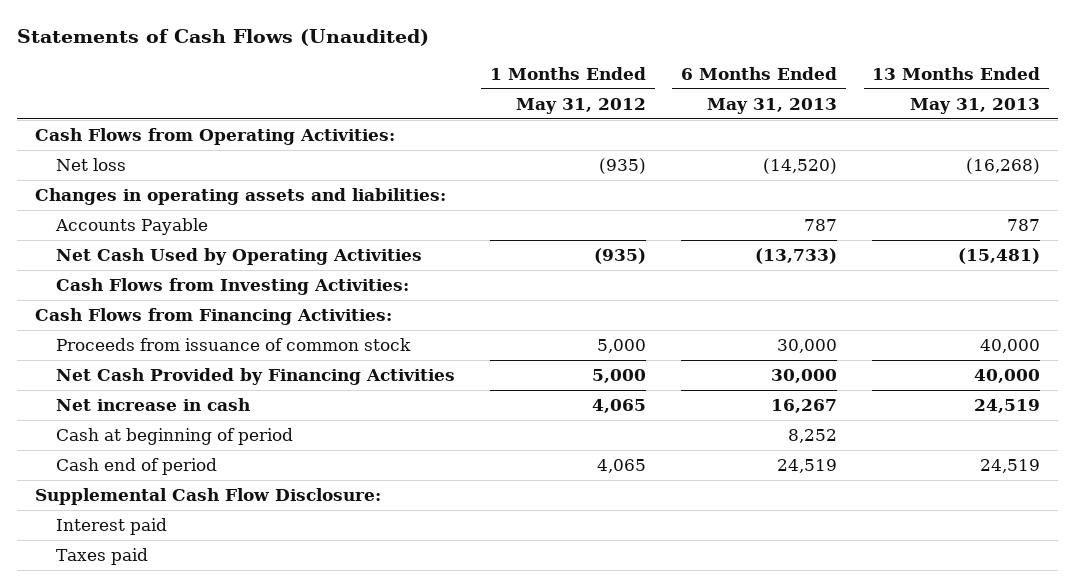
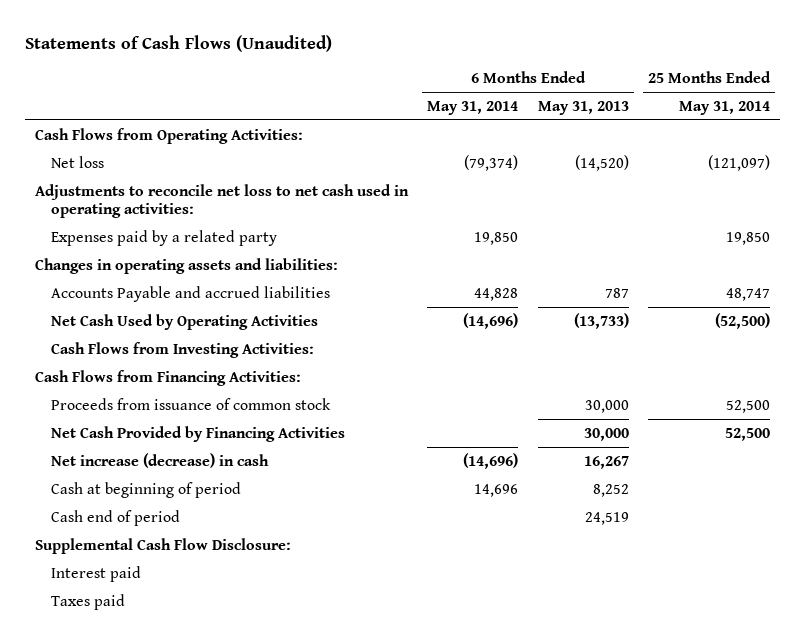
- | 1 Months Ended May 31, 2012 | 6 Months Ended May 31, 2013 | 13 Months Ended May 31, 2013
+ | 6 Months Ended May 31, 2014 | 6 Months Ended May 31, 2013 | 25 Months Ended May 31, 2014
+ Adjustments to reconcile net loss to net cash used in operating activities:
+ Expenses paid by a related party | 19,850 | | 19,850
- Accounts Payable | | 787 | 787
+ Accounts Payable and accrued liabilities | 44,828 | 787 | 48,747
- Net increase in cash | 4,065 | 16,267 | 24,519
+ Net increase (decrease) in cash | (14,696) | 16,267 |

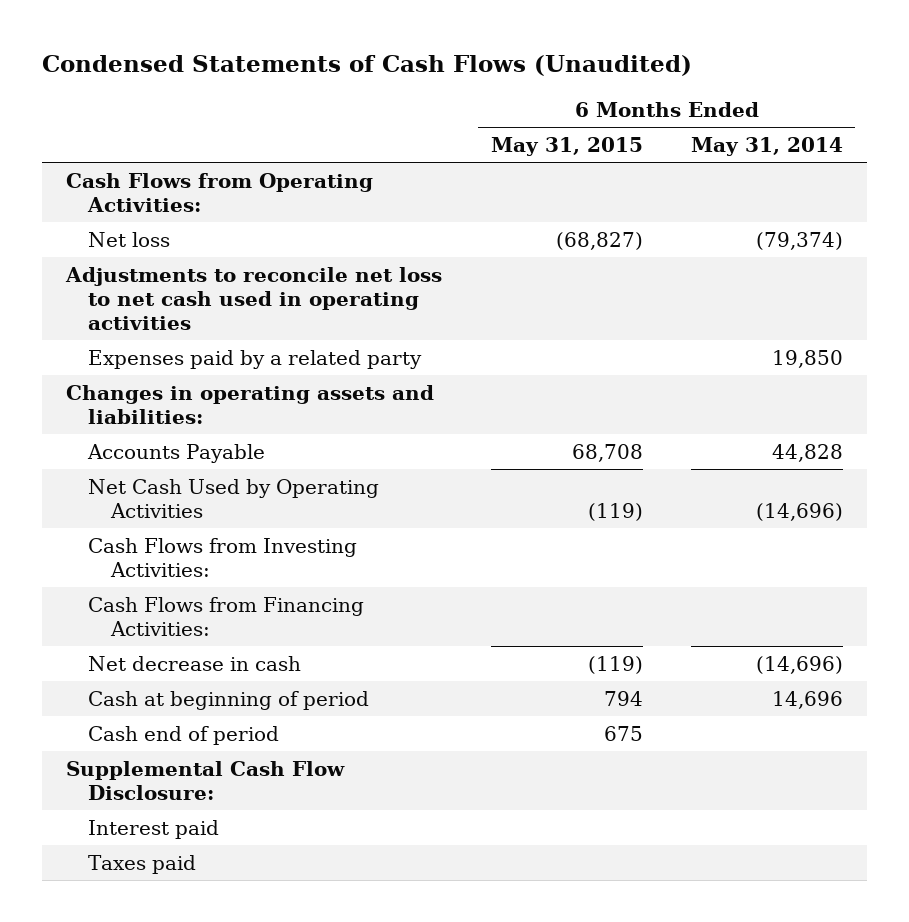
- Statements of Cash Flows (Unaudited)
+ Condensed Statements of Cash Flows (Unaudited)
- | 6 Months Ended May 31, 2014 | 6 Months Ended May 31, 2013 | 25 Months Ended May 31, 2014
+ | 6 Months Ended May 31, 2015 | 6 Months Ended May 31, 2014
- Adjustments to reconcile net loss to net cash used in operating activities:
+ Adjustments to reconcile net loss to net cash used in operating activities
- Accounts Payable and accrued liabilities | 44,828 | 787 | 48,747
+ Accounts Payable | 68,708 | 44,828
- Proceeds from issuance of common stock | | 30,000 | 52,500
- Net Cash Provided by Financing Activities | | 30,000 | 52,500
- Net increase (decrease) in cash | (14,696) | 16,267 |
+ Net decrease in cash | (119) | (14,696)

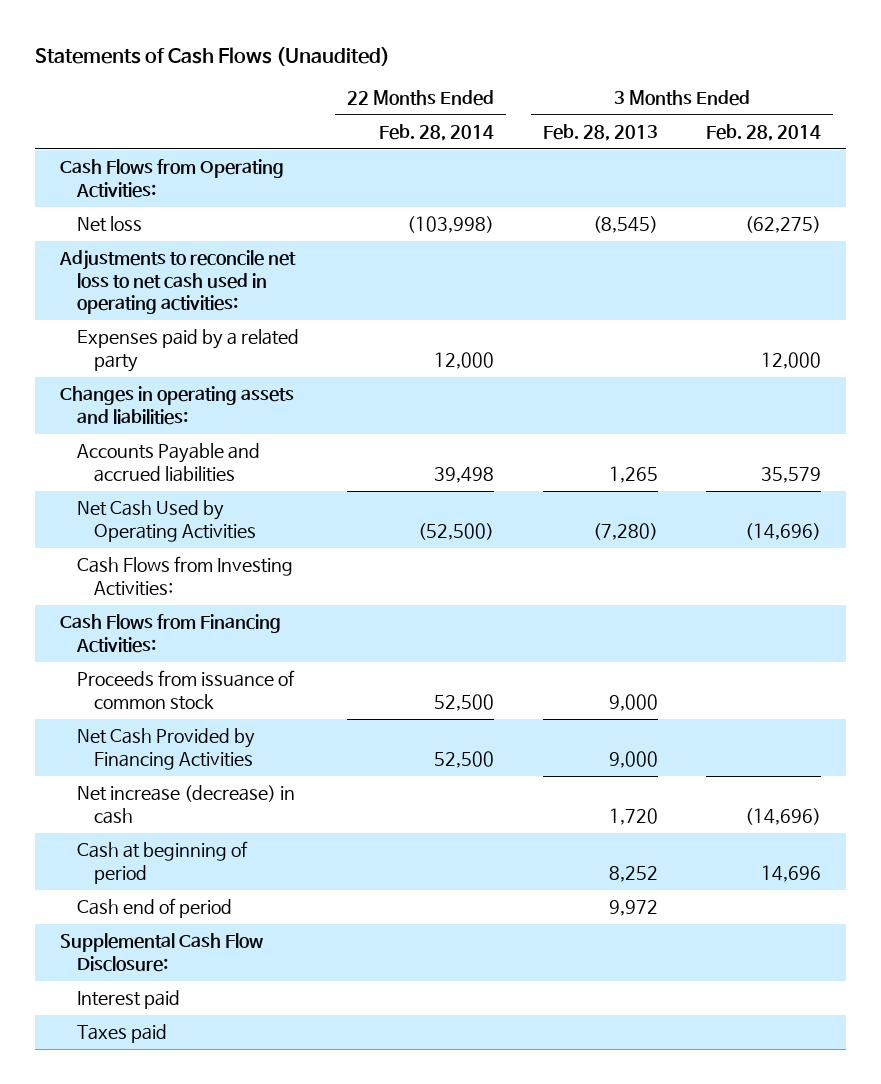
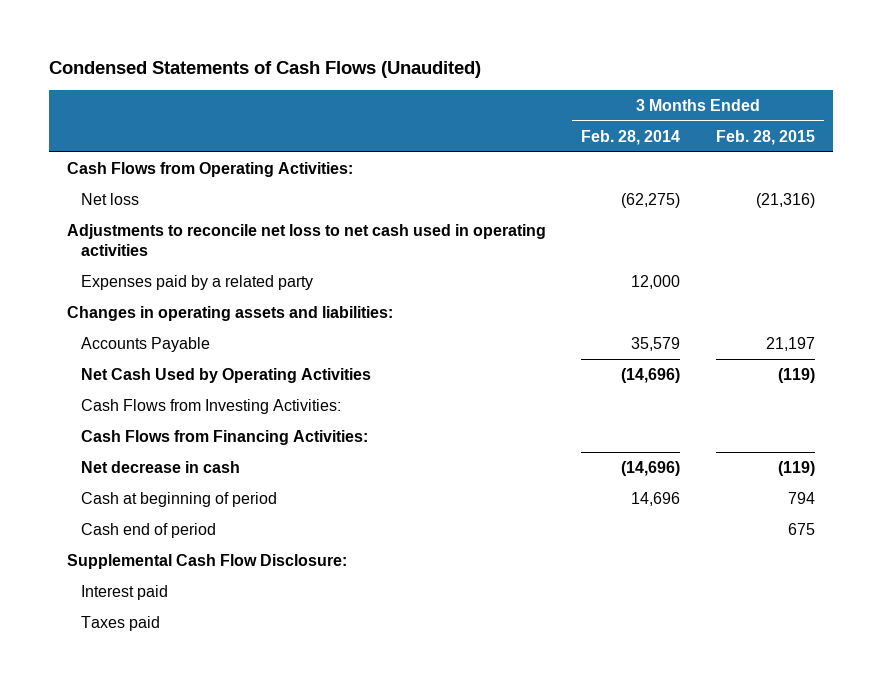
- Statements of Cash Flows (Unaudited)
+ Condensed Statements of Cash Flows (Unaudited)
- | 22 Months Ended Feb. 28, 2014 | 3 Months Ended Feb. 28, 2013 | 3 Months Ended Feb. 28, 2014
+ | 3 Months Ended Feb. 28, 2014 | 3 Months Ended Feb. 28, 2015
- Adjustments to reconcile net loss to net cash used in operating activities:
+ Adjustments to reconcile net loss to net cash used in operating activities
- Accounts Payable and accrued liabilities | 39,498 | 1,265 | 35,579
+ Accounts Payable | 35,579 | 21,197
- Proceeds from issuance of common stock | 52,500 | 9,000 |
- Net Cash Provided by Financing Activities | 52,500 | 9,000 |
- Net increase (decrease) in cash | | 1,720 | (14,696)
+ Net decrease in cash | (14,696) | (119)

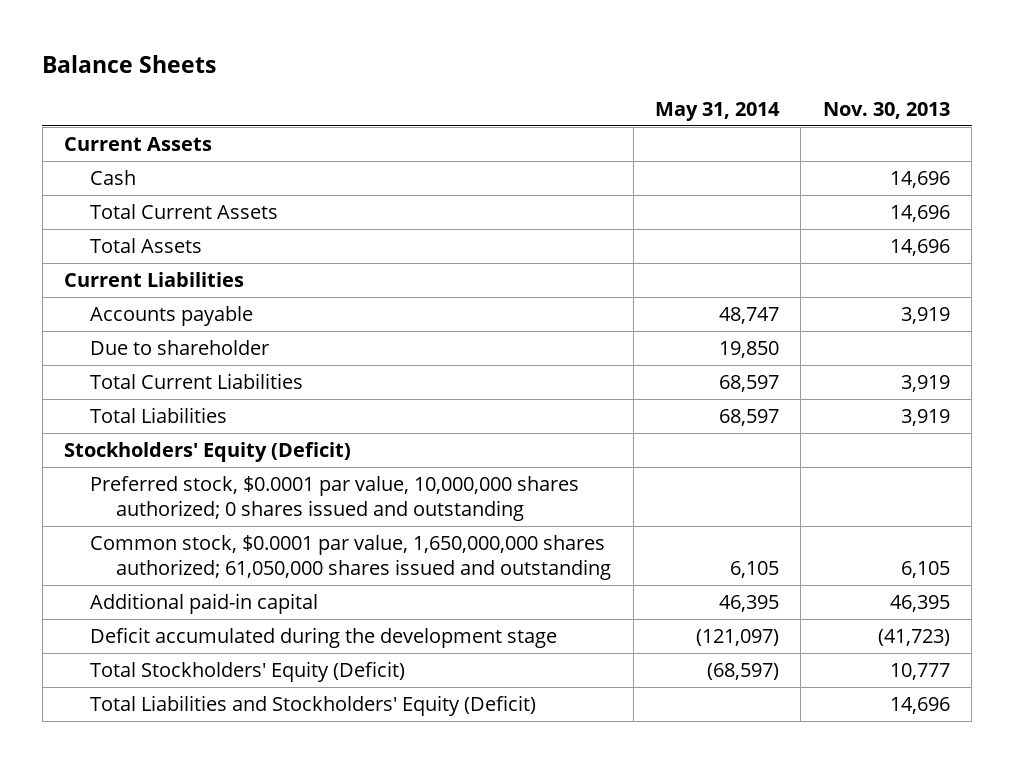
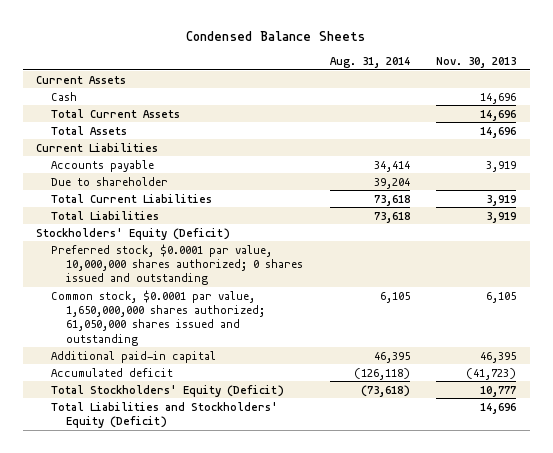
- Balance Sheets
+ Condensed Balance Sheets
- | May 31, 2014 | Nov. 30, 2013
+ | Aug. 31, 2014 | Nov. 30, 2013
- Deficit accumulated during the development stage | (121,097) | (41,723)
+ Accumulated deficit | (126,118) | (41,723)

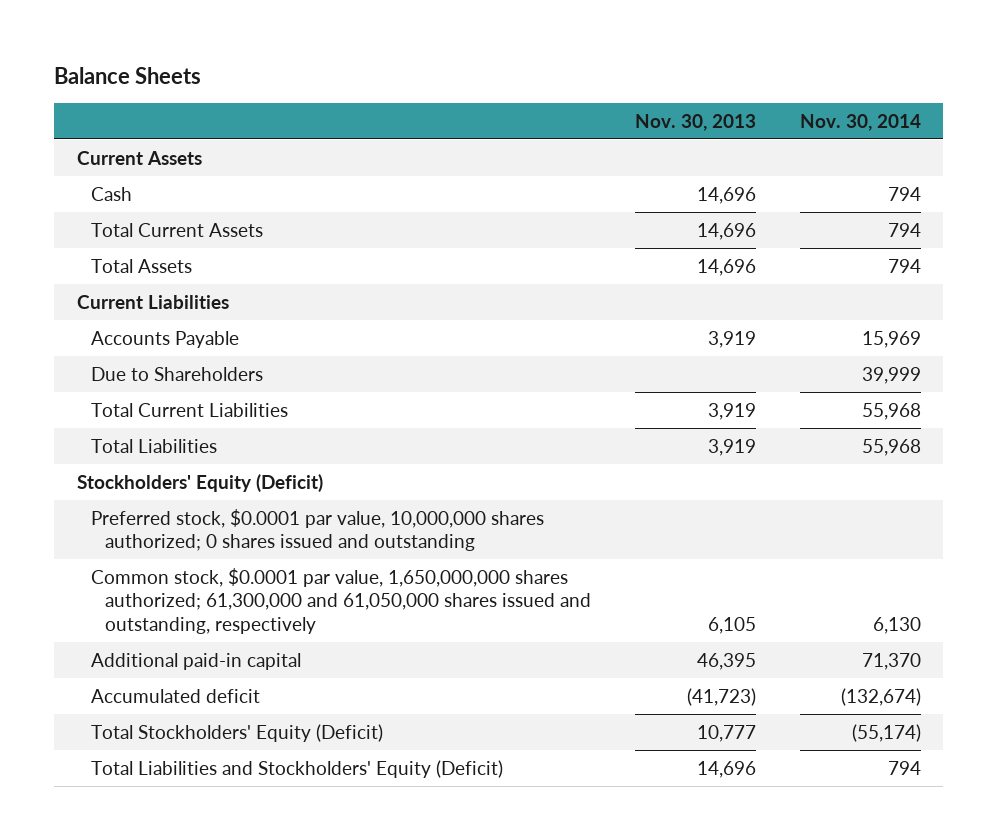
- Condensed Balance Sheets
+ Balance Sheets
- | Aug. 31, 2014 | Nov. 30, 2013
+ | Nov. 30, 2013 | Nov. 30, 2014
- Accounts payable | 34,414 | 3,919
- Due to shareholder | 39,204 |
+ Accounts Payable | 3,919 | 15,969
+ Due to Shareholders | | 39,999
- Common stock, $0.0001 par value, 1,650,000,000 shares authorized; 61,050,000 shares issued and outstanding | 6,105 | 6,105
+ Common stock, $0.0001 par value, 1,650,000,000 shares authorized; 61,300,000 and 61,050,000 shares issued and outstanding, respectively | 6,105 | 6,130

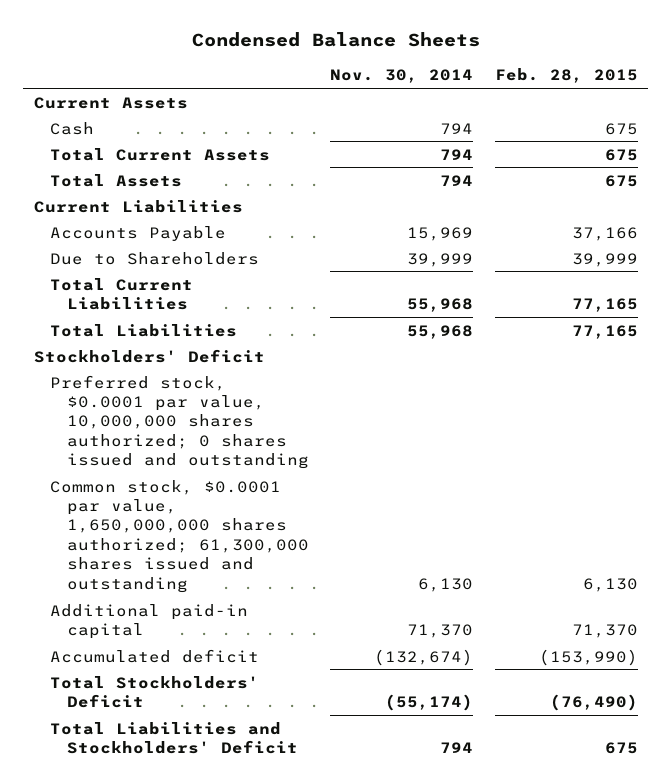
- Balance Sheets
+ Condensed Balance Sheets
- | Nov. 30, 2013 | Nov. 30, 2014
+ | Nov. 30, 2014 | Feb. 28, 2015
- Stockholders' Equity (Deficit)
+ Stockholders' Deficit
- Common stock, $0.0001 par value, 1,650,000,000 shares authorized; 61,300,000 and 61,050,000 shares issued and outstanding, respectively | 6,105 | 6,130
+ Common stock, $0.0001 par value, 1,650,000,000 shares authorized; 61,300,000 shares issued and outstanding | 6,130 | 6,130
- Total Stockholders' Equity (Deficit) | 10,777 | (55,174)
- Total Liabilities and Stockholders' Equity (Deficit) | 14,696 | 794
+ Total Stockholders' Deficit | (55,174) | (76,490)
+ Total Liabilities and Stockholders' Deficit | 794 | 675

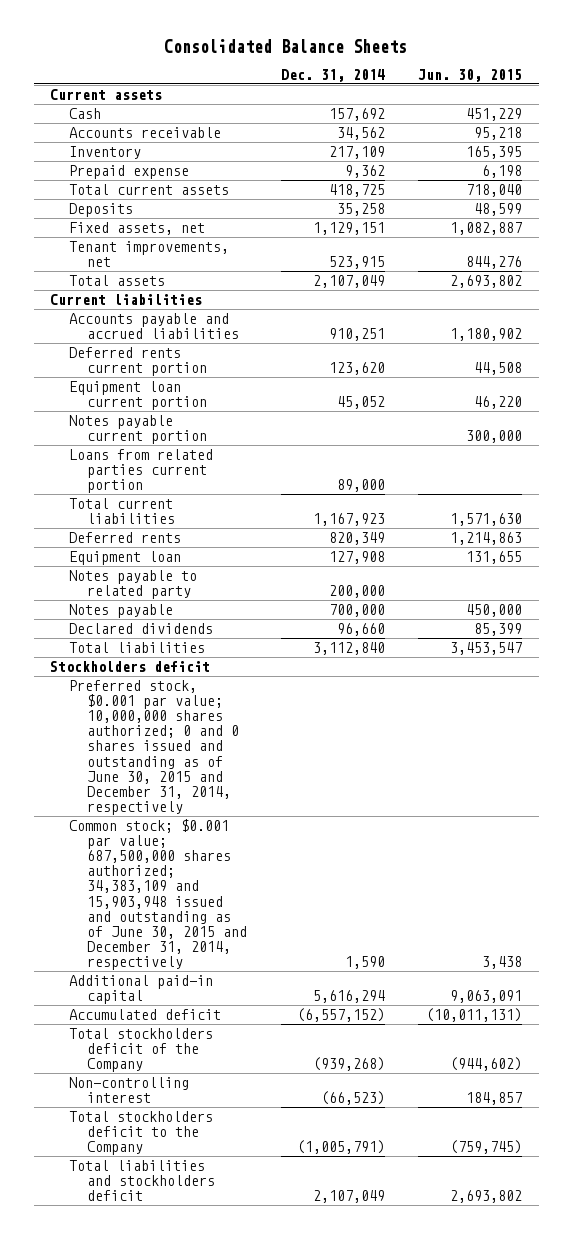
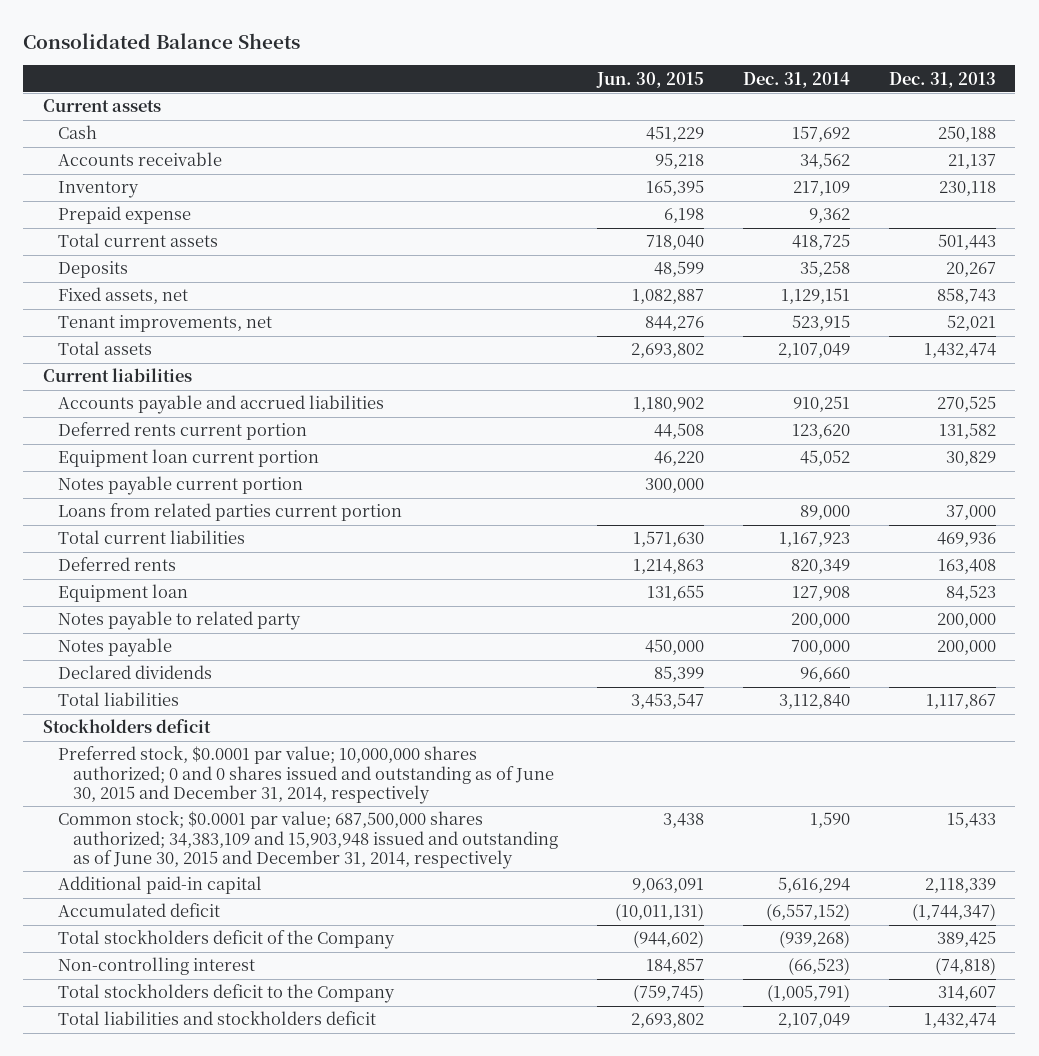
- | Dec. 31, 2014 | Jun. 30, 2015
+ | Jun. 30, 2015 | Dec. 31, 2014 | Dec. 31, 2013
- Preferred stock, $0.001 par value; 10,000,000 shares authorized; 0 and 0 shares issued and outstanding as of June 30, 2015 and December 31, 2014, respectively
- Common stock; $0.001 par value; 687,500,000 shares authorized; 34,383,109 and 15,903,948 issued and outstanding as of June 30, 2015 and December 31, 2014, respectively | 1,590 | 3,438
+ Preferred stock, $0.0001 par value; 10,000,000 shares authorized; 0 and 0 shares issued and outstanding as of June 30, 2015 and December 31, 2014, respectively
+ Common stock; $0.0001 par value; 687,500,000 shares authorized; 34,383,109 and 15,903,948 issued and outstanding as of June 30, 2015 and December 31, 2014, respectively | 3,438 | 1,590 | 15,433

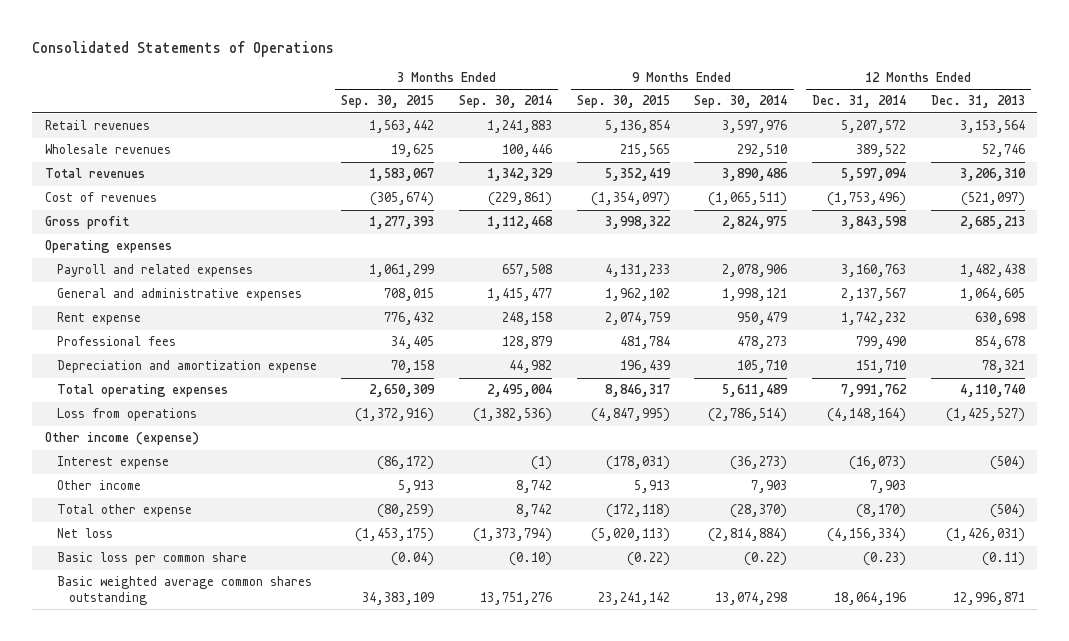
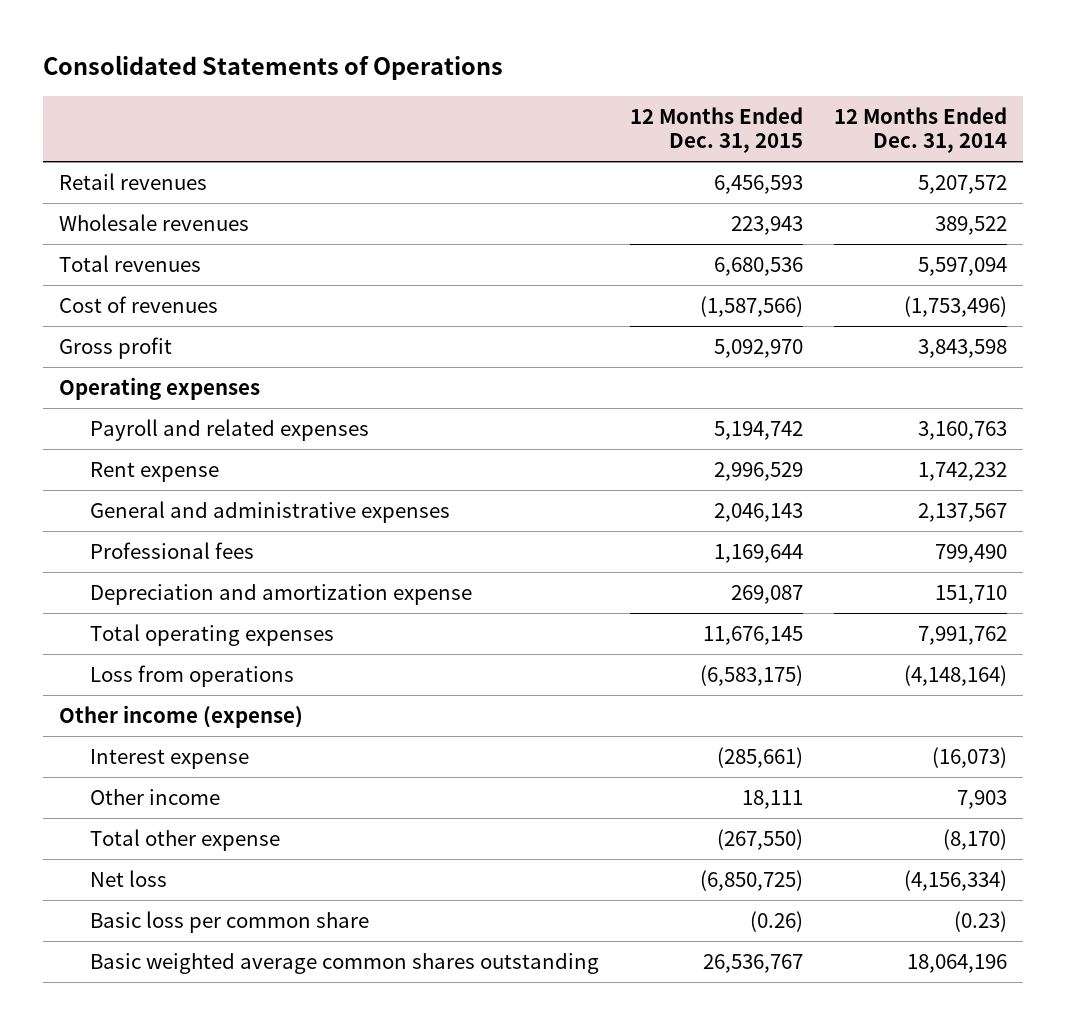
- | 3 Months Ended Sep. 30, 2015 | 3 Months Ended Sep. 30, 2014 | 9 Months Ended Sep. 30, 2015 | 9 Months Ended Sep. 30, 2014 | 12 Months Ended Dec. 31, 2014 | 12 Months Ended Dec. 31, 2013
+ | 12 Months Ended Dec. 31, 2015 | 12 Months Ended Dec. 31, 2014
moved down: General and administrative expenses | 2,046,143 | 2,137,567

